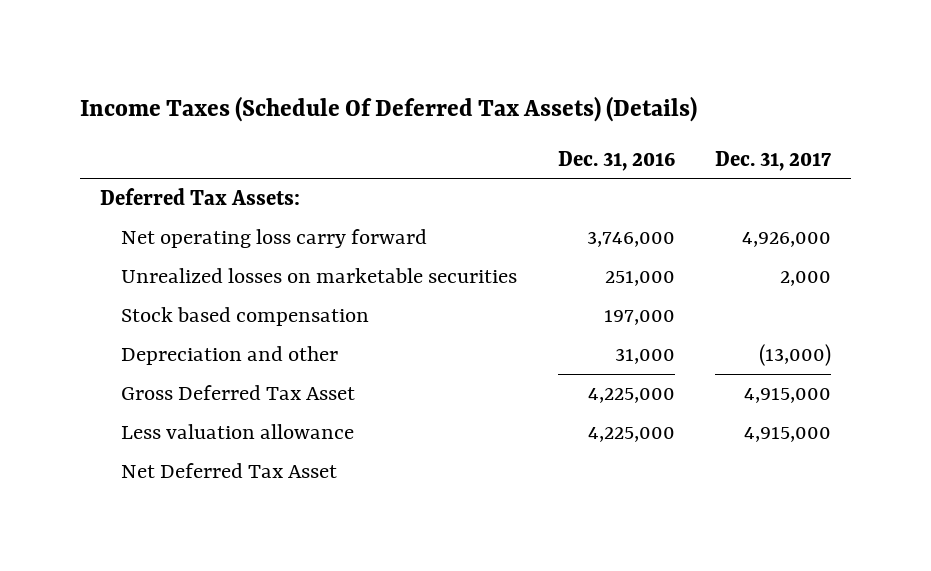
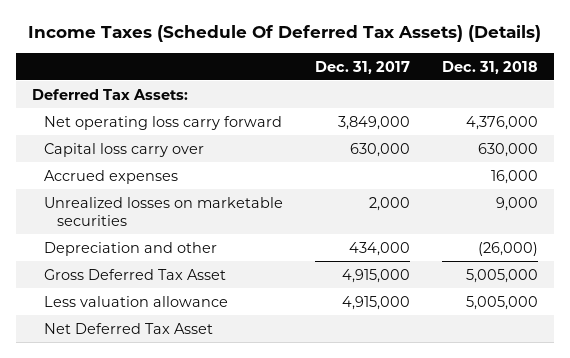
- | Dec. 31, 2016 | Dec. 31, 2017
+ | Dec. 31, 2017 | Dec. 31, 2018
- Net operating loss carry forward | 3,746,000 | 4,926,000
+ Net operating loss carry forward | 3,849,000 | 4,376,000
+ Capital loss carry over | 630,000 | 630,000
+ Accrued expenses | | 16,000
- Stock based compensation | 197,000 |
- Depreciation and other | 31,000 | (13,000)
+ Depreciation and other | 434,000 | (26,000)

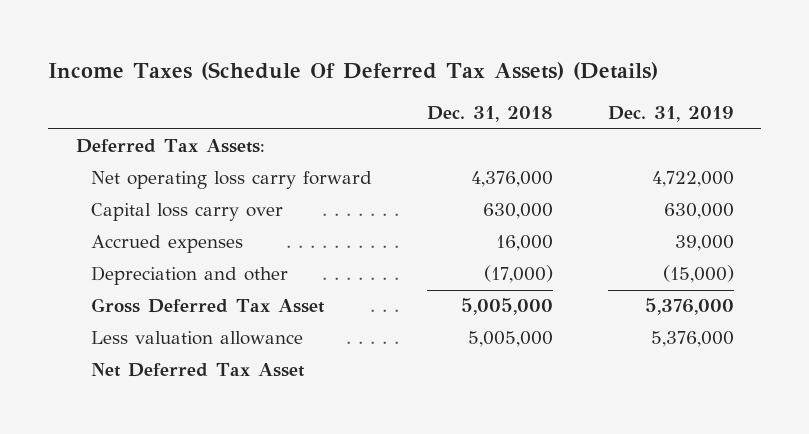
- | Dec. 31, 2017 | Dec. 31, 2018
+ | Dec. 31, 2018 | Dec. 31, 2019
- Unrealized losses on marketable securities | 2,000 | 9,000
- Depreciation and other | 434,000 | (26,000)
+ Depreciation and other | (17,000) | (15,000)

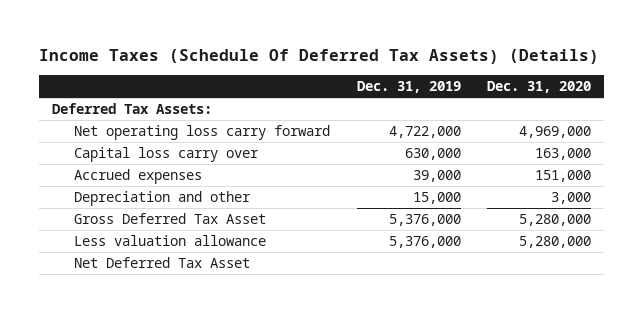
- | Dec. 31, 2018 | Dec. 31, 2019
+ | Dec. 31, 2019 | Dec. 31, 2020
- Depreciation and other | (17,000) | (15,000)
+ Depreciation and other | 15,000 | 3,000

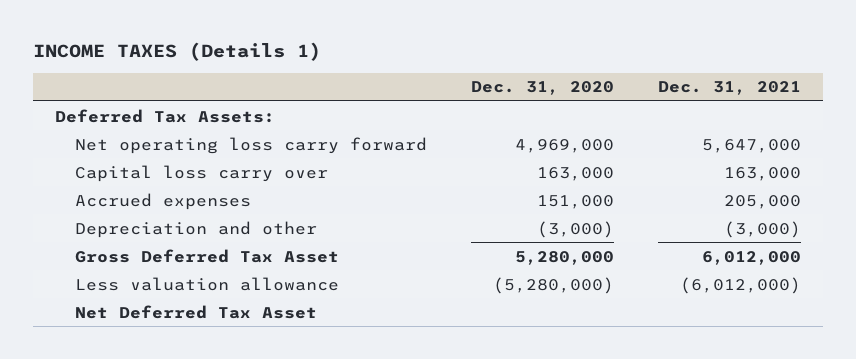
- Income Taxes (Schedule Of Deferred Tax Assets) (Details)
+ INCOME TAXES (Details 1)
- | Dec. 31, 2019 | Dec. 31, 2020
+ | Dec. 31, 2020 | Dec. 31, 2021
- Depreciation and other | 15,000 | 3,000
+ Depreciation and other | (3,000) | (3,000)
- Less valuation allowance | 5,376,000 | 5,280,000
+ Less valuation allowance | (5,280,000) | (6,012,000)

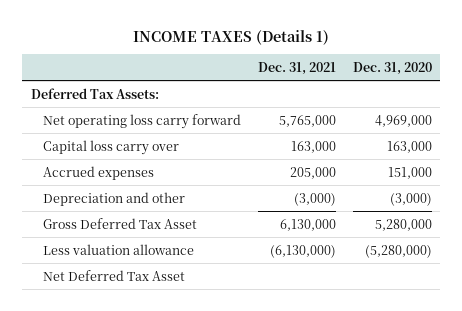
- | Dec. 31, 2020 | Dec. 31, 2021
+ | Dec. 31, 2021 | Dec. 31, 2020
- Net operating loss carry forward | 4,969,000 | 5,647,000
+ Net operating loss carry forward | 5,765,000 | 4,969,000
- Gross Deferred Tax Asset | 5,280,000 | 6,012,000
- Less valuation allowance | (5,280,000) | (6,012,000)
+ Gross Deferred Tax Asset | 6,130,000 | 5,280,000
+ Less valuation allowance | (6,130,000) | (5,280,000)

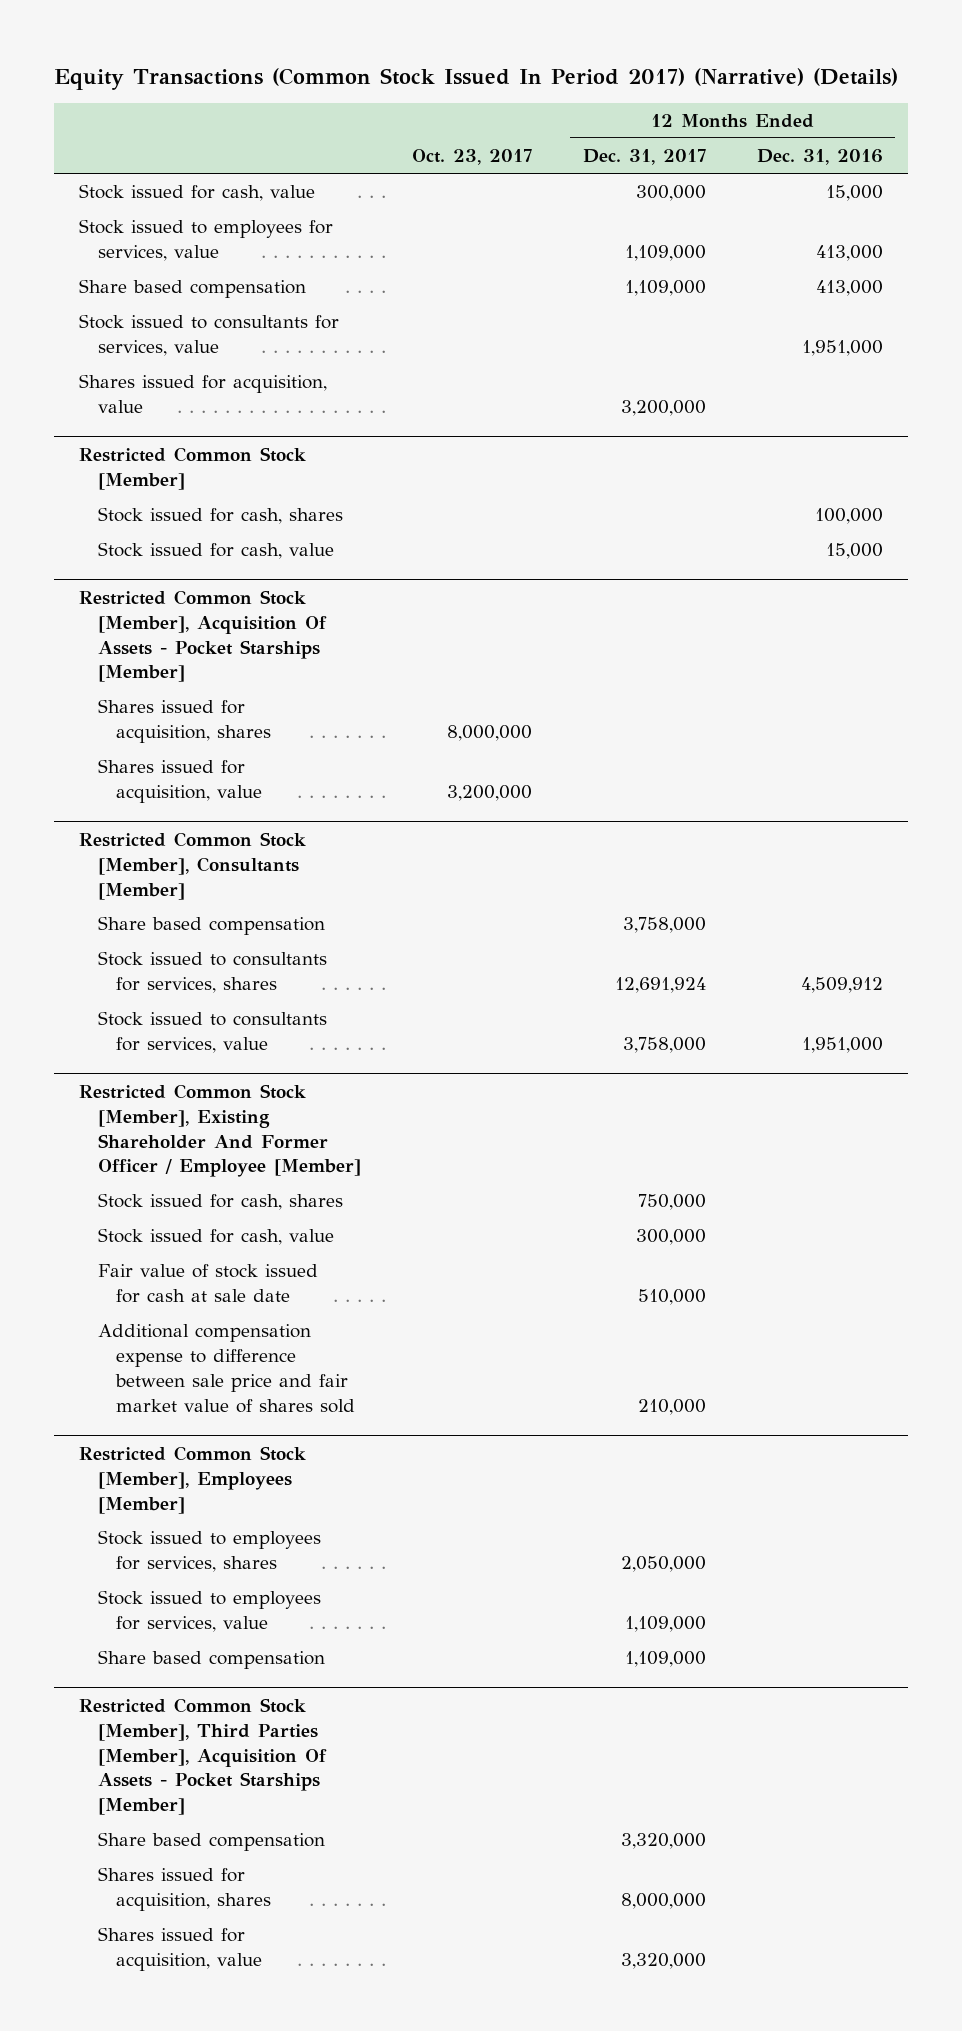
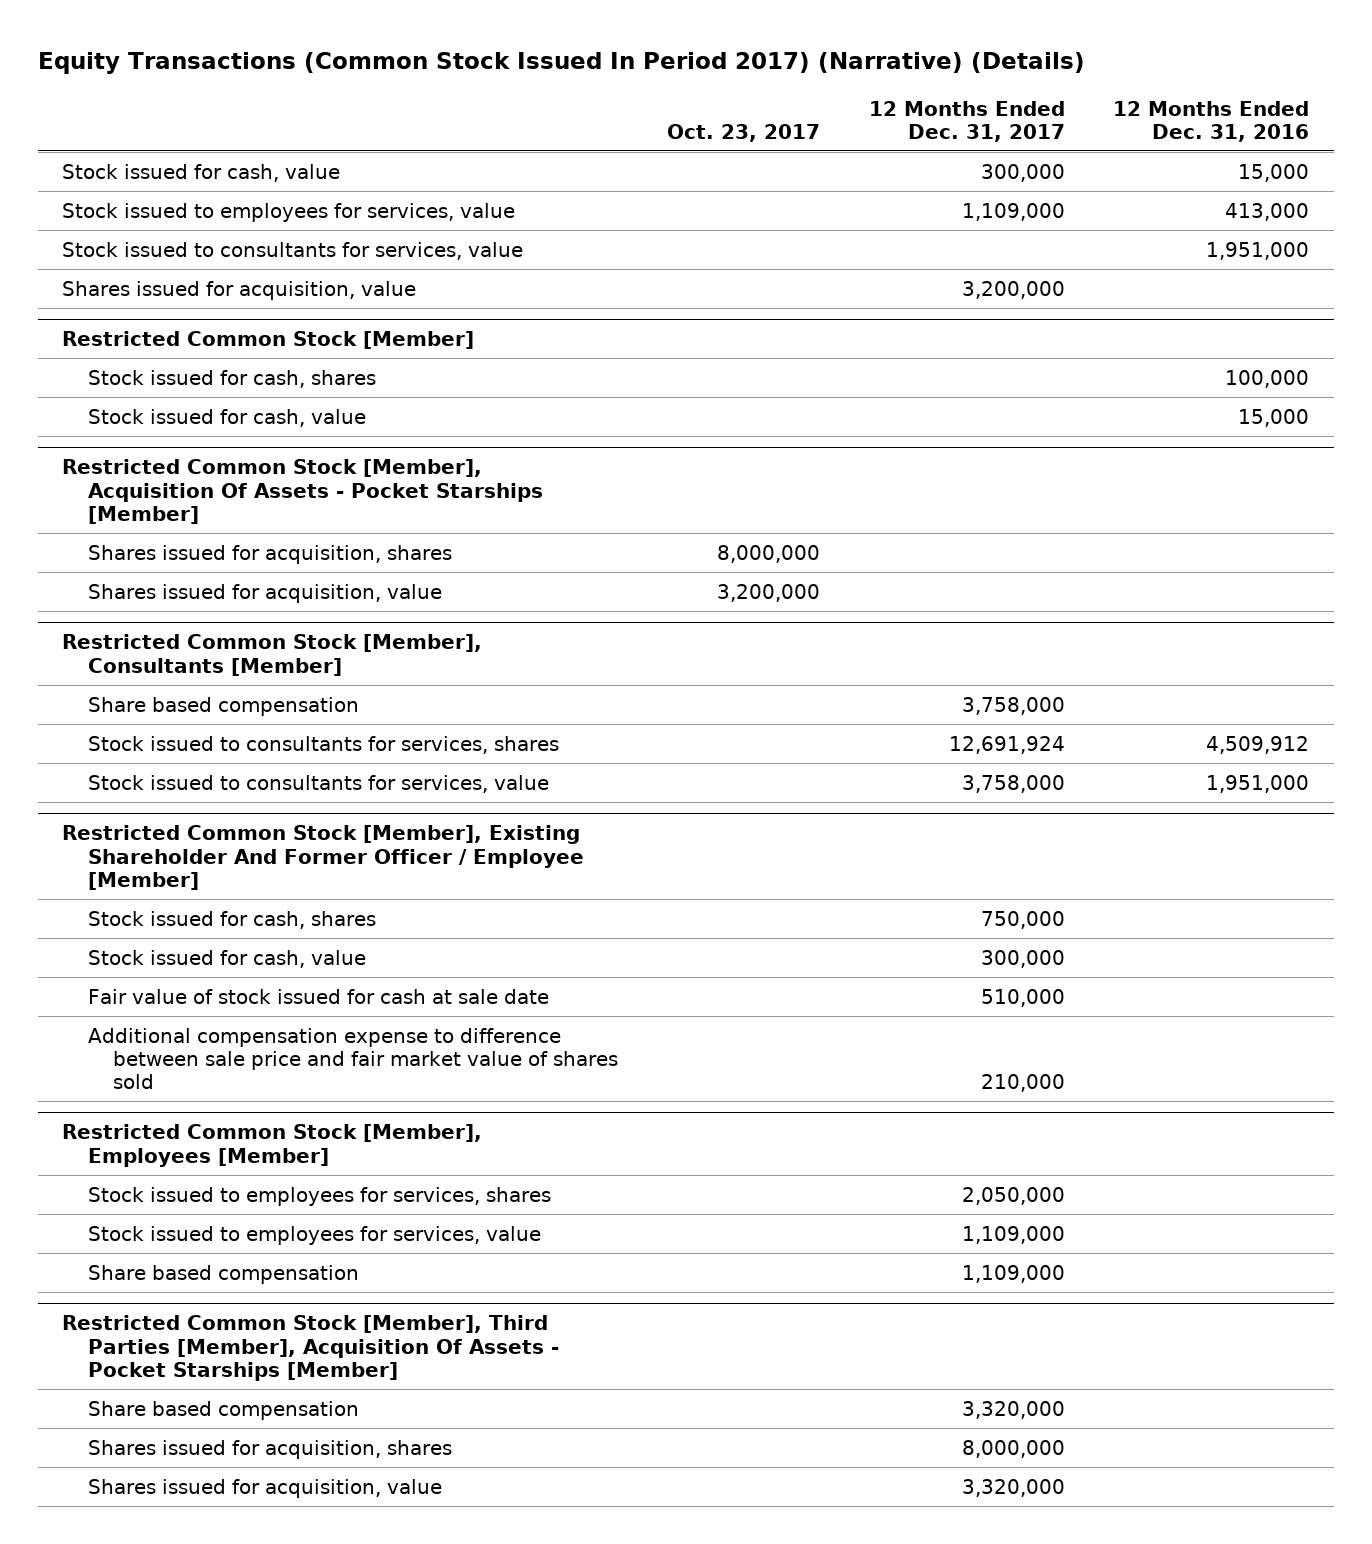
- Share based compensation | | 1,109,000 | 413,000

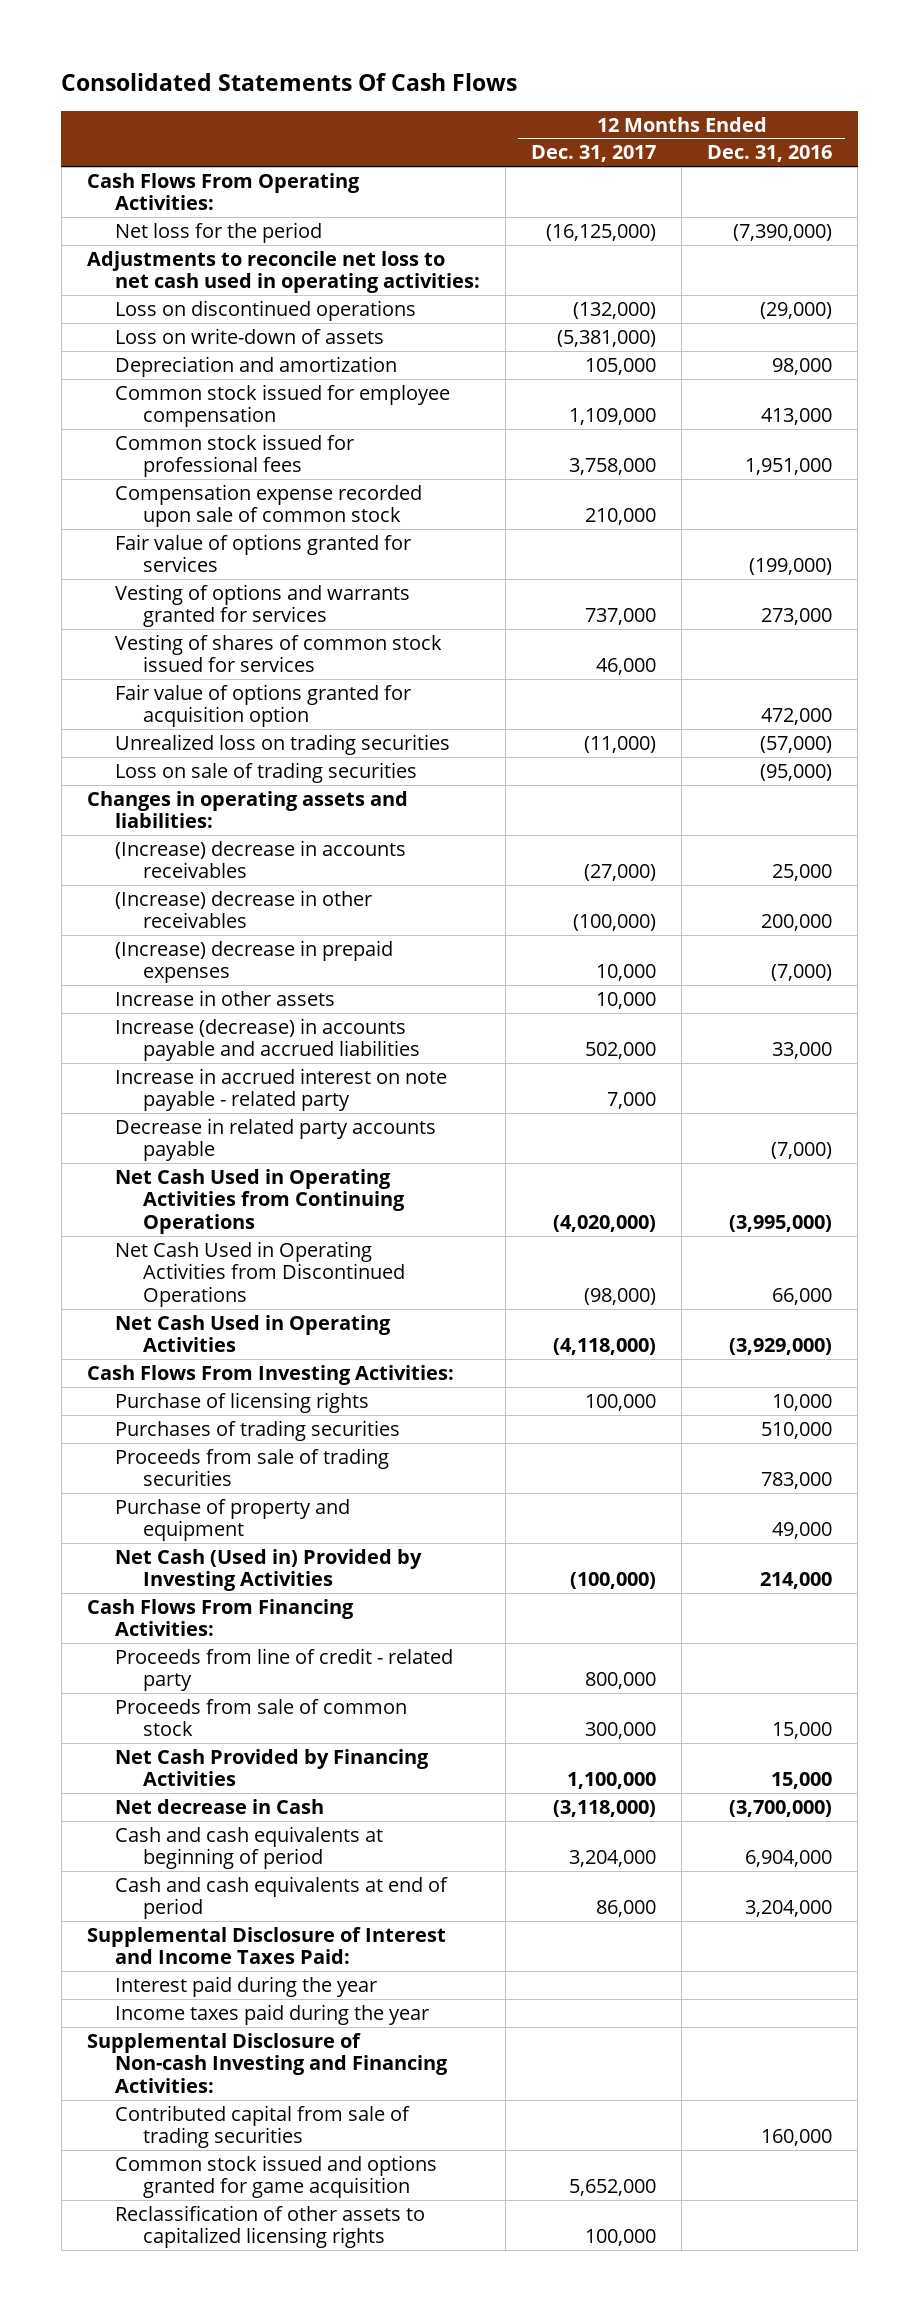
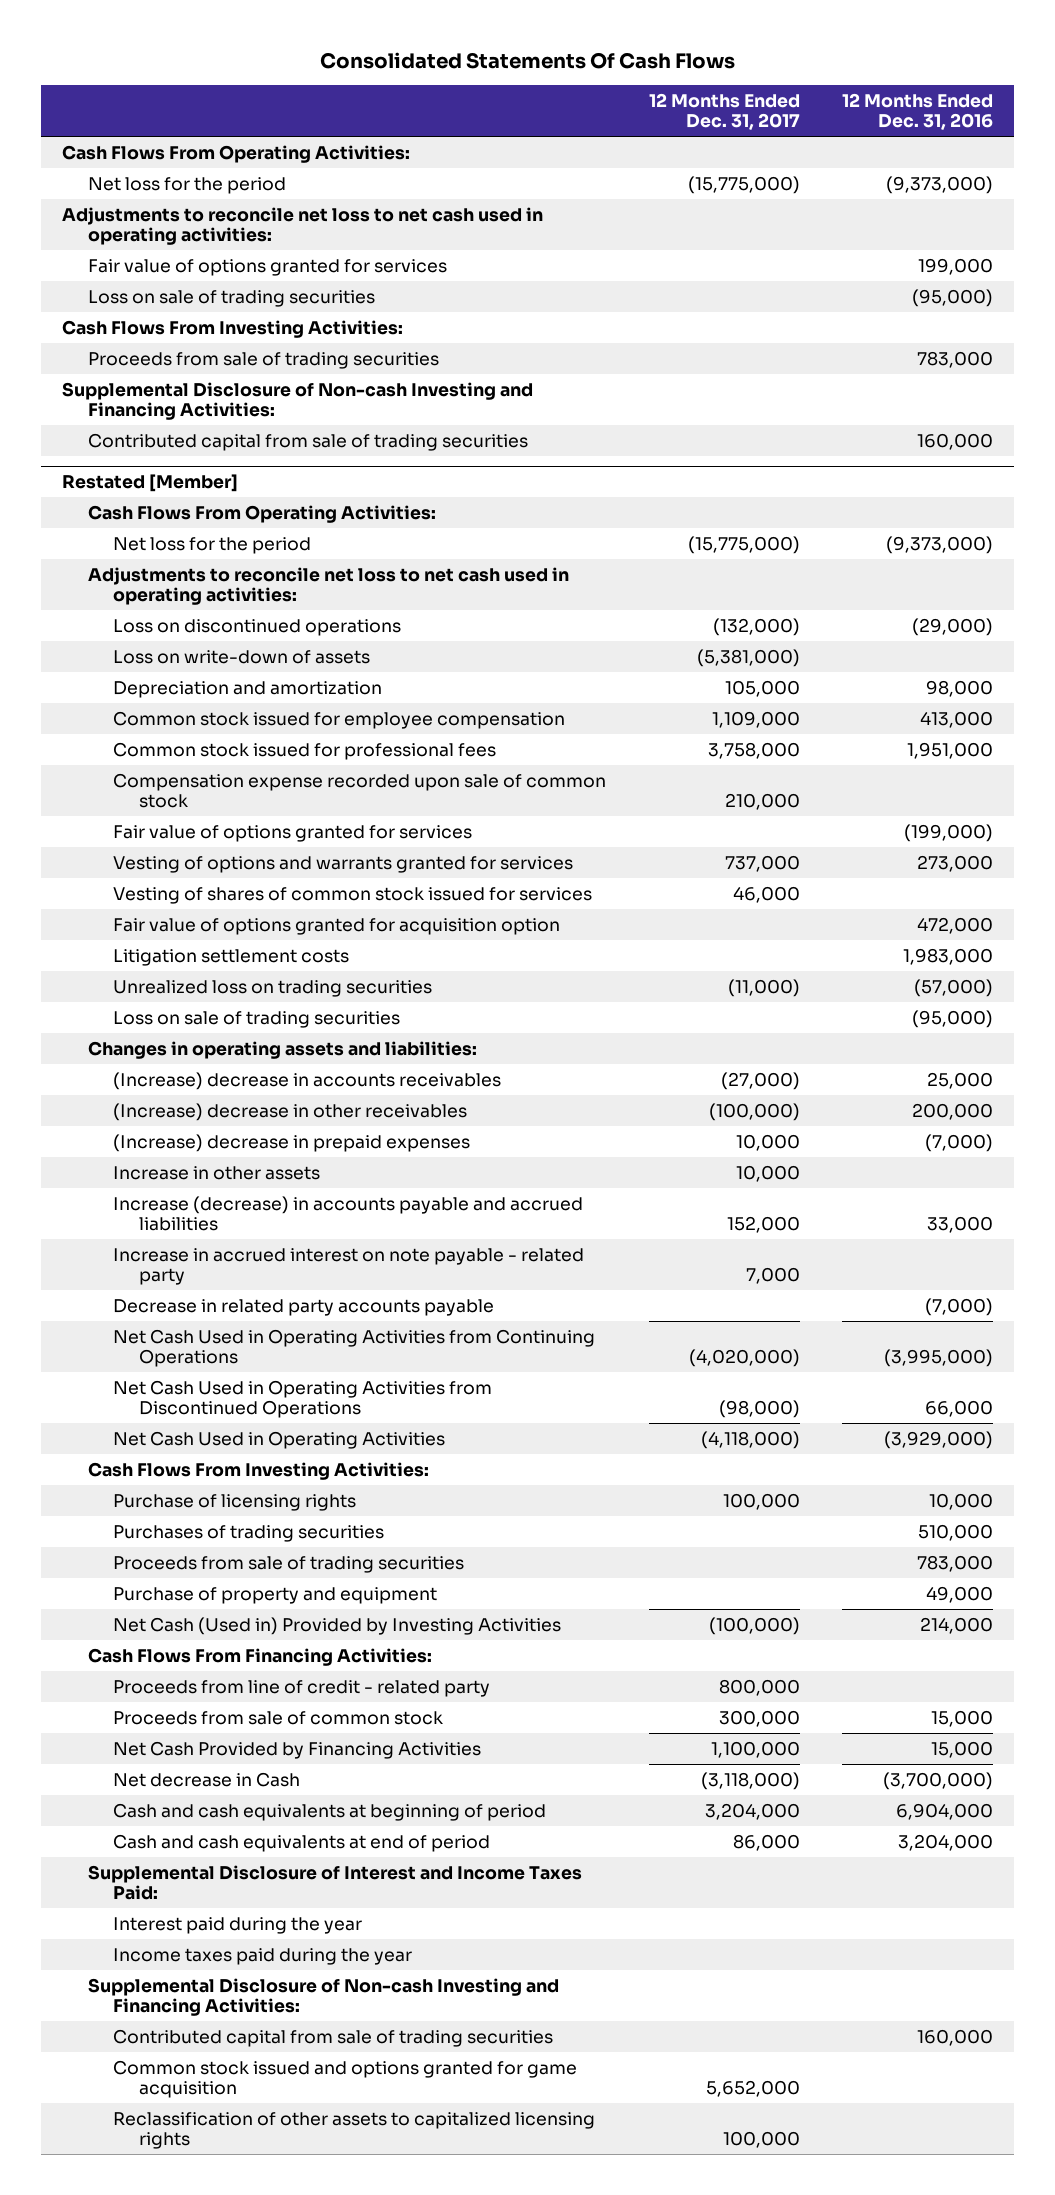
- Net loss for the period | (16,125,000) | (7,390,000)
+ Net loss for the period | (15,775,000) | (9,373,000)
+ Fair value of options granted for services | | 199,000
+ Loss on sale of trading securities | | (95,000)
+ Cash Flows From Investing Activities:
+ Proceeds from sale of trading securities | | 783,000
+ Supplemental Disclosure of Non-cash Investing and Financing Activities:
+ Contributed capital from sale of trading securities | | 160,000
+ Restated [Member]
+ Cash Flows From Operating Activities:
+ Net loss for the period | (15,775,000) | (9,373,000)
+ Adjustments to reconcile net loss to net cash used in operating activities:
+ Litigation settlement costs | | 1,983,000
- Increase (decrease) in accounts payable and accrued liabilities | 502,000 | 33,000
+ Increase (decrease) in accounts payable and accrued liabilities | 152,000 | 33,000

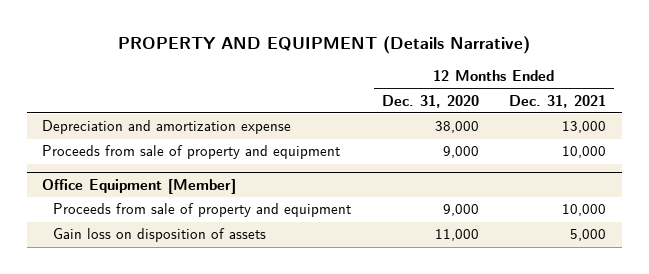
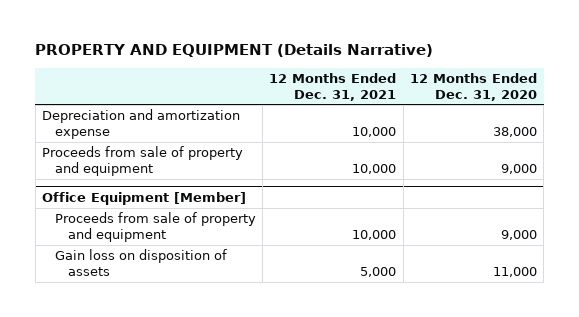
- | 12 Months Ended Dec. 31, 2020 | 12 Months Ended Dec. 31, 2021
+ | 12 Months Ended Dec. 31, 2021 | 12 Months Ended Dec. 31, 2020
- Depreciation and amortization expense | 38,000 | 13,000
+ Depreciation and amortization expense | 10,000 | 38,000

